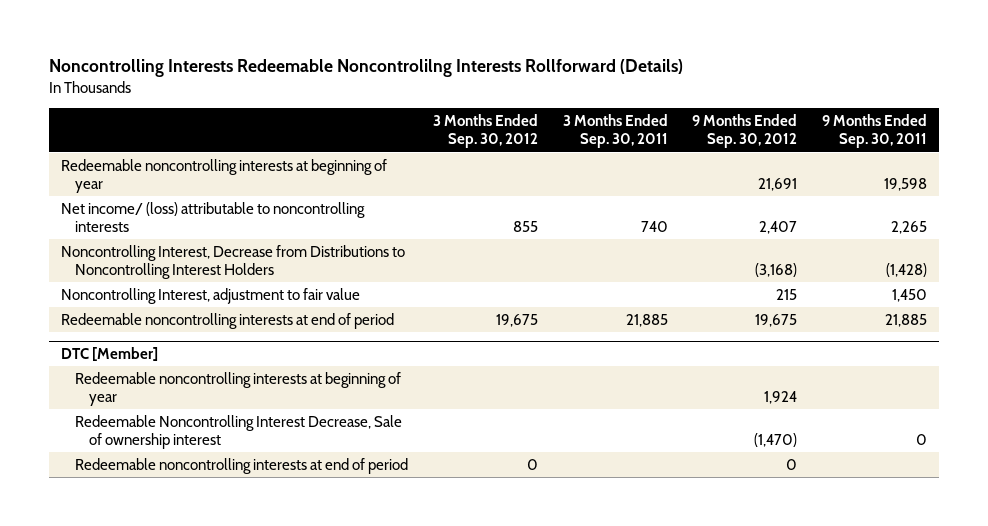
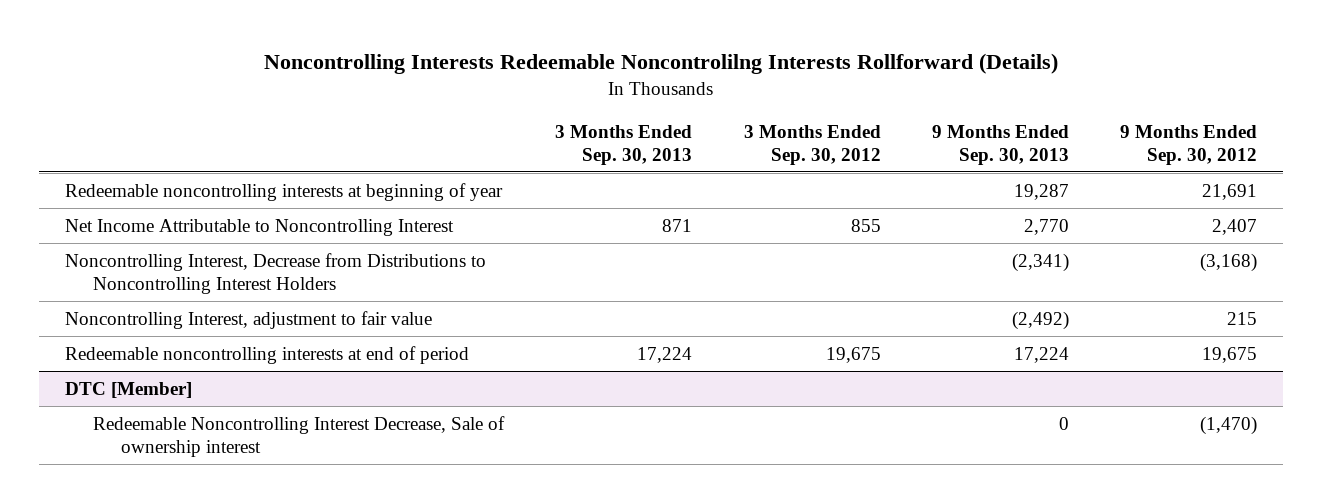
- | 3 Months Ended Sep. 30, 2012 | 3 Months Ended Sep. 30, 2011 | 9 Months Ended Sep. 30, 2012 | 9 Months Ended Sep. 30, 2011
+ | 3 Months Ended Sep. 30, 2013 | 3 Months Ended Sep. 30, 2012 | 9 Months Ended Sep. 30, 2013 | 9 Months Ended Sep. 30, 2012
- Net income/ (loss) attributable to noncontrolling interests | 855 | 740 | 2,407 | 2,265
+ Net Income Attributable to Noncontrolling Interest | 871 | 855 | 2,770 | 2,407
@ DTC [Member]
- Redeemable noncontrolling interests at beginning of year | | | 1,924 |
- Redeemable noncontrolling interests at end of period | 0 | | 0 |

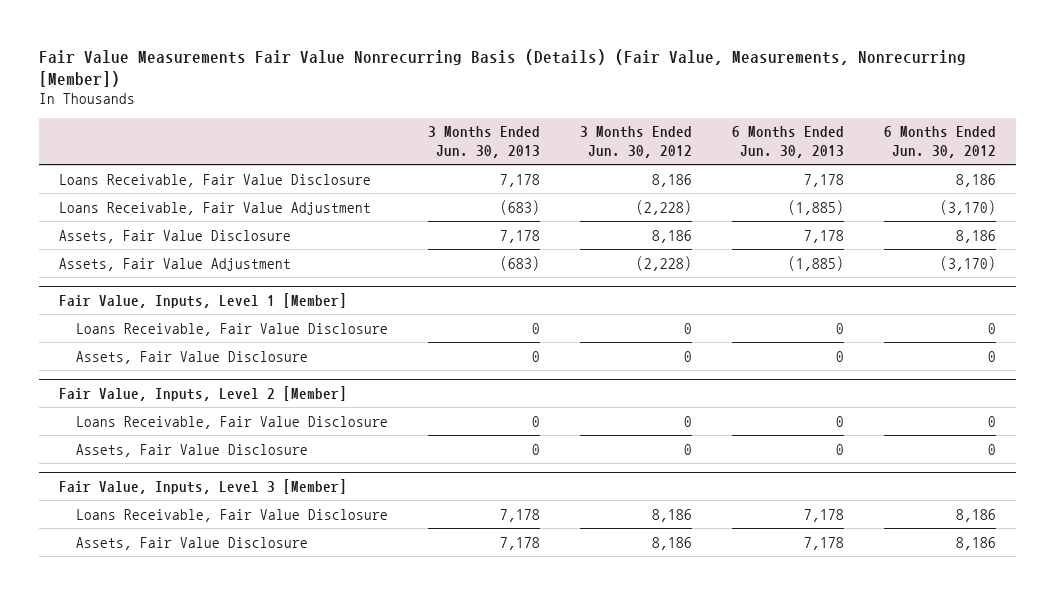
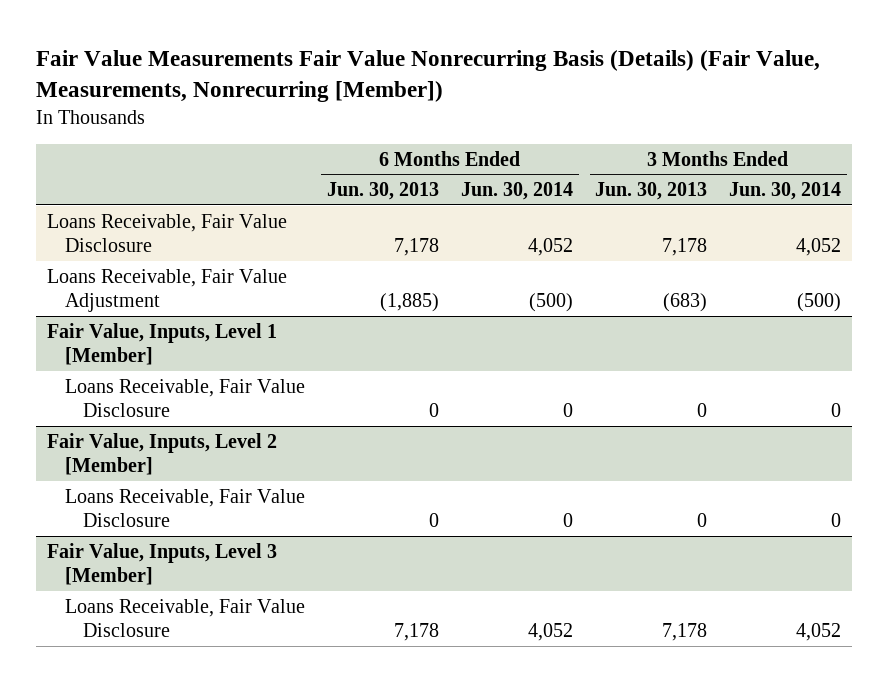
- | 3 Months Ended Jun. 30, 2013 | 3 Months Ended Jun. 30, 2012 | 6 Months Ended Jun. 30, 2013 | 6 Months Ended Jun. 30, 2012
+ | 6 Months Ended Jun. 30, 2013 | 6 Months Ended Jun. 30, 2014 | 3 Months Ended Jun. 30, 2013 | 3 Months Ended Jun. 30, 2014
- Assets, Fair Value Disclosure | 7,178 | 8,186 | 7,178 | 8,186
- Assets, Fair Value Adjustment | (683) | (2,228) | (1,885) | (3,170)
@ Fair Value, Inputs, Level 1 [Member]
- Assets, Fair Value Disclosure | 0 | 0 | 0 | 0
@ Fair Value, Inputs, Level 2 [Member]
- Assets, Fair Value Disclosure | 0 | 0 | 0 | 0
@ Fair Value, Inputs, Level 3 [Member]
- Assets, Fair Value Disclosure | 7,178 | 8,186 | 7,178 | 8,186

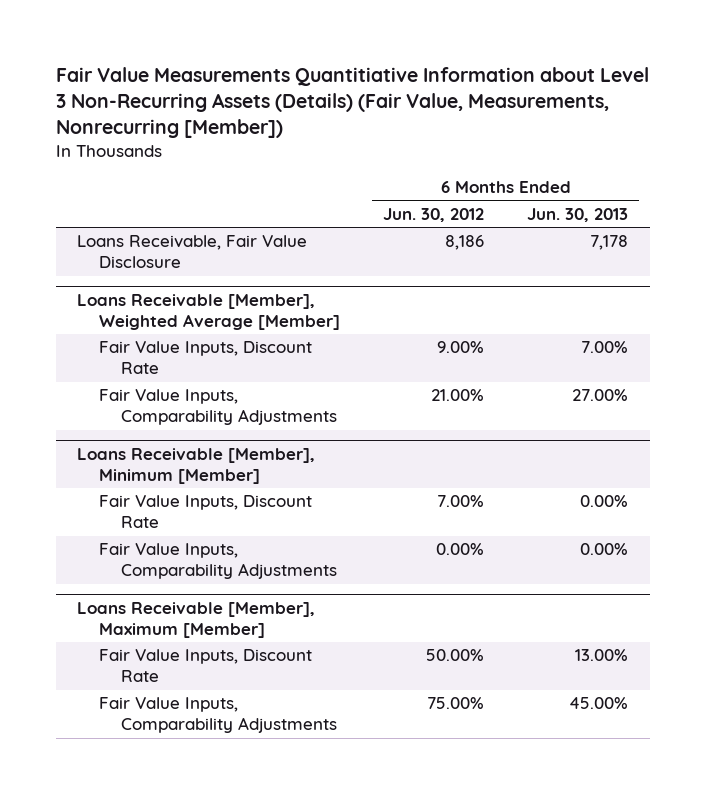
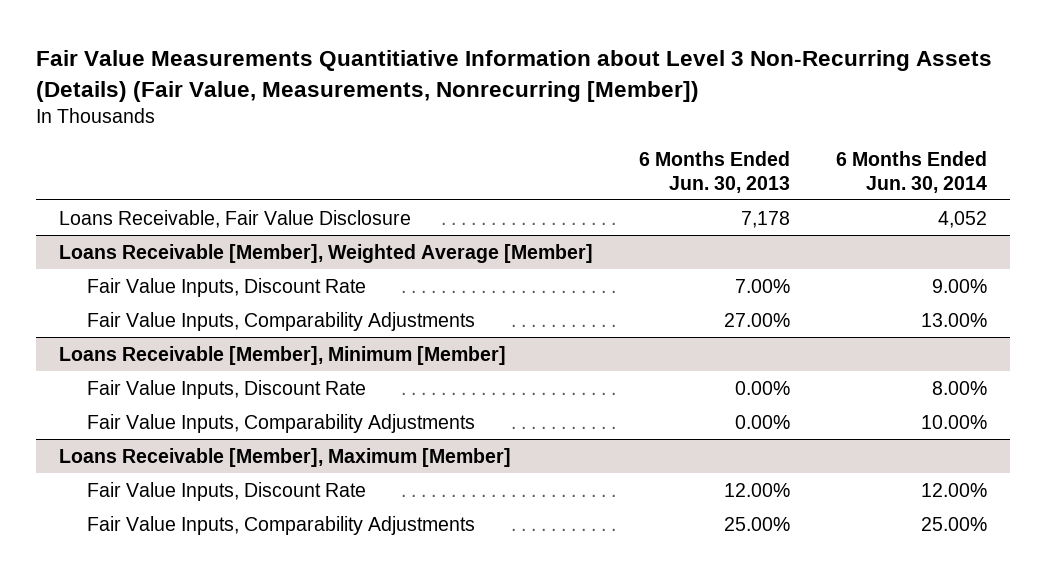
- | 6 Months Ended Jun. 30, 2012 | 6 Months Ended Jun. 30, 2013
+ | 6 Months Ended Jun. 30, 2013 | 6 Months Ended Jun. 30, 2014
@ Loans Receivable [Member], Maximum [Member]
- Fair Value Inputs, Discount Rate | 50.00% | 13.00%
- Fair Value Inputs, Comparability Adjustments | 75.00% | 45.00%
+ Fair Value Inputs, Discount Rate | 12.00% | 12.00%
+ Fair Value Inputs, Comparability Adjustments | 25.00% | 25.00%

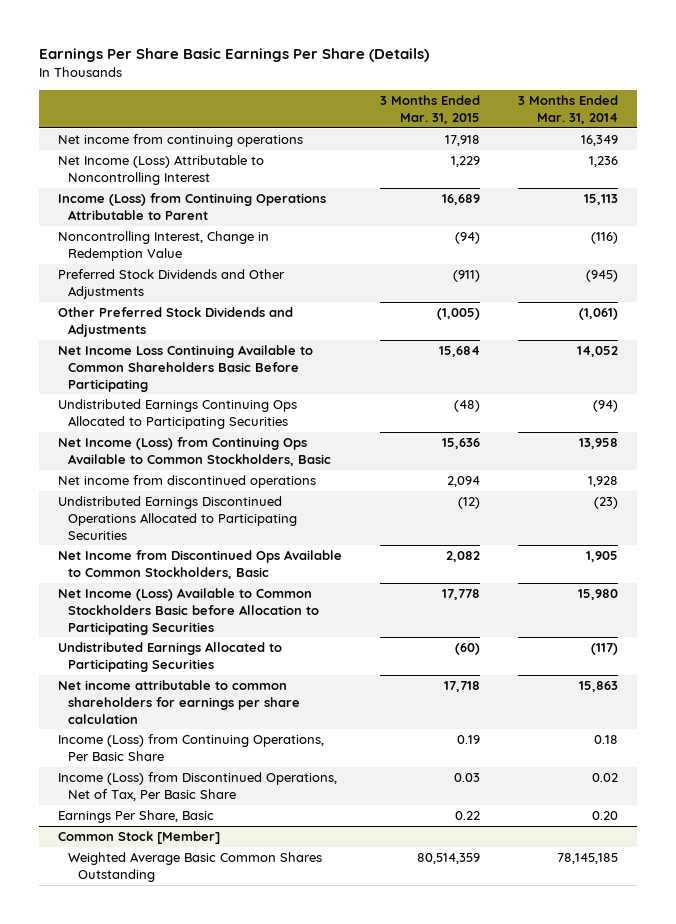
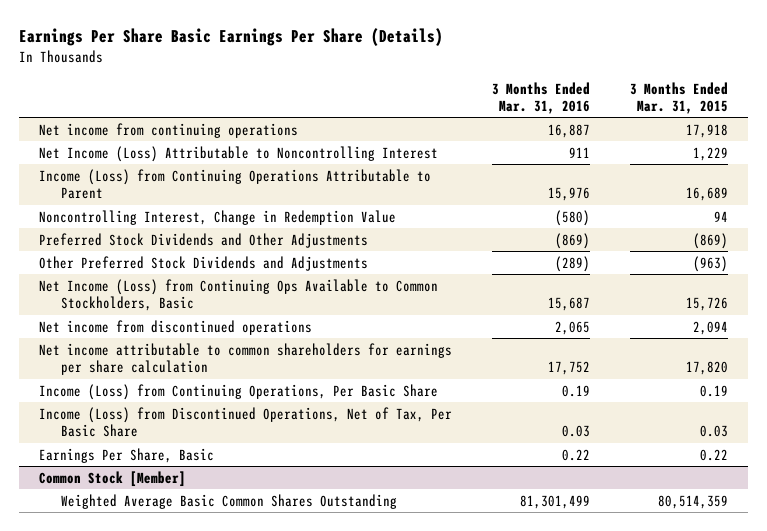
- | 3 Months Ended Mar. 31, 2015 | 3 Months Ended Mar. 31, 2014
+ | 3 Months Ended Mar. 31, 2016 | 3 Months Ended Mar. 31, 2015
- Noncontrolling Interest, Change in Redemption Value | (94) | (116)
- Preferred Stock Dividends and Other Adjustments | (911) | (945)
- Other Preferred Stock Dividends and Adjustments | (1,005) | (1,061)
- Net Income Loss Continuing Available to Common Shareholders Basic Before Participating | 15,684 | 14,052
- Undistributed Earnings Continuing Ops Allocated to Participating Securities | (48) | (94)
- Net Income (Loss) from Continuing Ops Available to Common Stockholders, Basic | 15,636 | 13,958
+ Noncontrolling Interest, Change in Redemption Value | (580) | 94
+ Preferred Stock Dividends and Other Adjustments | (869) | (869)
+ Other Preferred Stock Dividends and Adjustments | (289) | (963)
+ Net Income (Loss) from Continuing Ops Available to Common Stockholders, Basic | 15,687 | 15,726
- Undistributed Earnings Discontinued Operations Allocated to Participating Securities | (12) | (23)
- Net Income from Discontinued Ops Available to Common Stockholders, Basic | 2,082 | 1,905
- Net Income (Loss) Available to Common Stockholders Basic before Allocation to Participating Securities | 17,778 | 15,980
- Undistributed Earnings Allocated to Participating Securities | (60) | (117)
- Net income attributable to common shareholders for earnings per share calculation | 17,718 | 15,863
+ Net income attributable to common shareholders for earnings per share calculation | 17,752 | 17,820

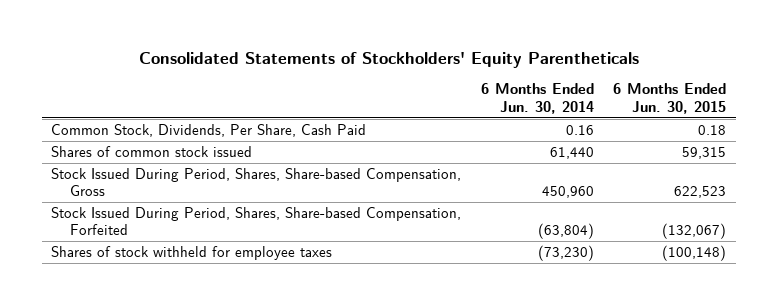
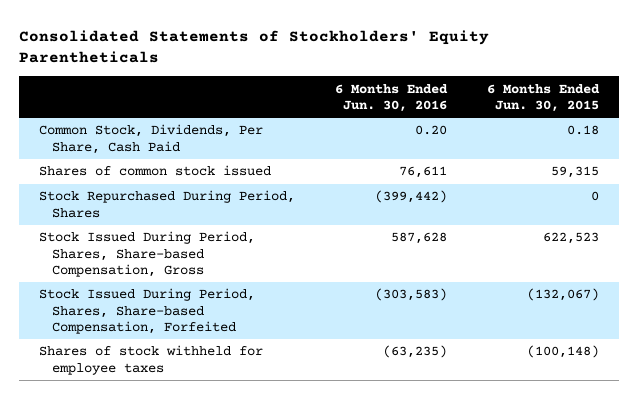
- | 6 Months Ended Jun. 30, 2014 | 6 Months Ended Jun. 30, 2015
+ | 6 Months Ended Jun. 30, 2016 | 6 Months Ended Jun. 30, 2015
+ Stock Repurchased During Period, Shares | (399,442) | 0

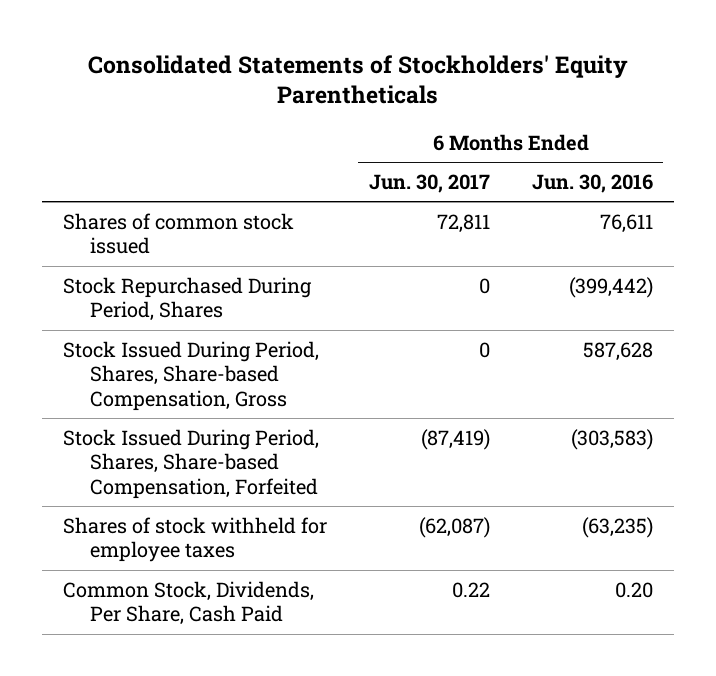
- | 6 Months Ended Jun. 30, 2016 | 6 Months Ended Jun. 30, 2015
+ | 6 Months Ended Jun. 30, 2017 | 6 Months Ended Jun. 30, 2016
moved down: Common Stock, Dividends, Per Share, Cash Paid | 0.22 | 0.20

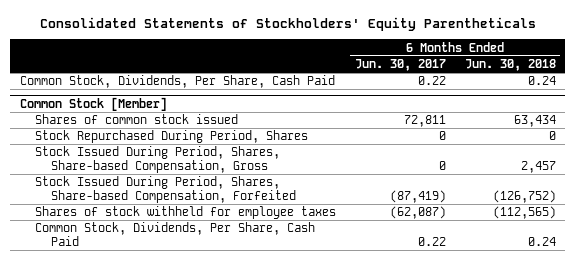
- | 6 Months Ended Jun. 30, 2017 | 6 Months Ended Jun. 30, 2016
+ | 6 Months Ended Jun. 30, 2017 | 6 Months Ended Jun. 30, 2018
+ Common Stock, Dividends, Per Share, Cash Paid | 0.22 | 0.24
+ Common Stock [Member]

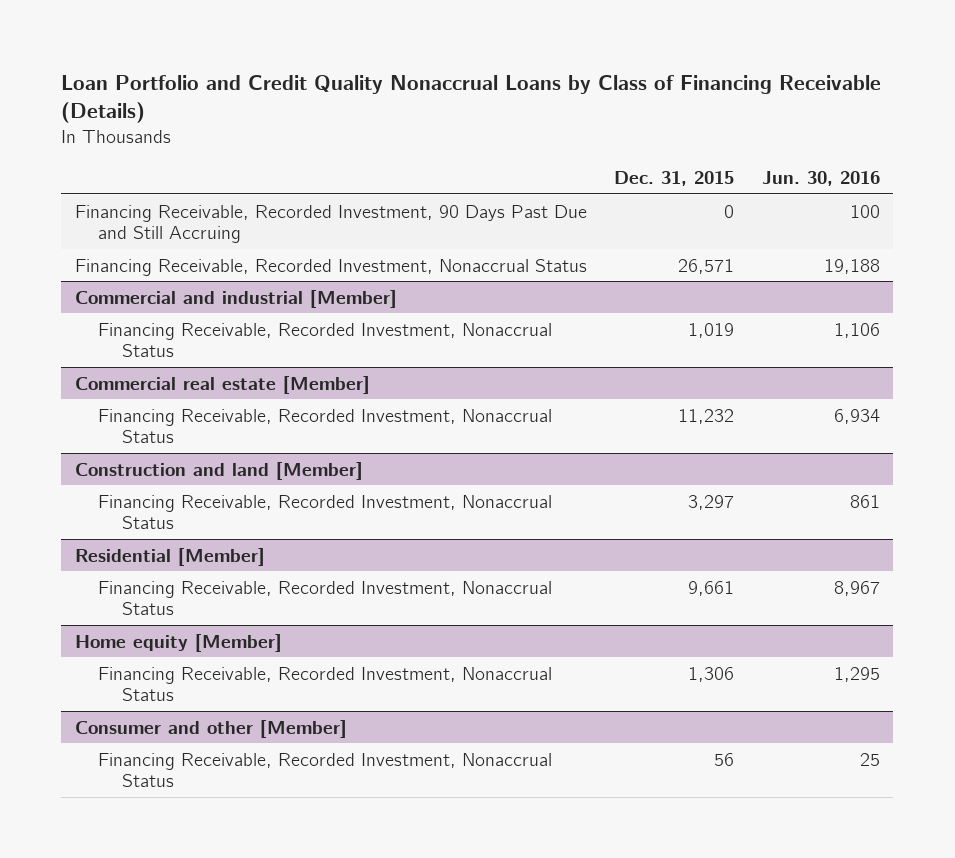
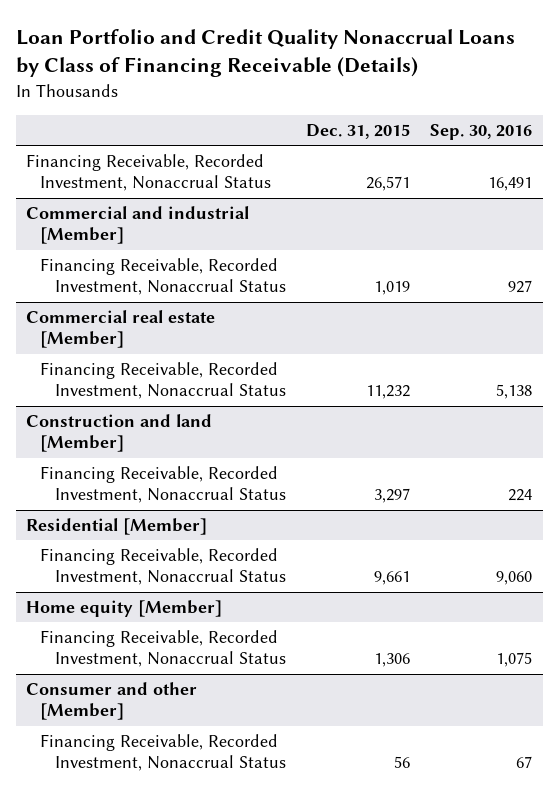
- | Dec. 31, 2015 | Jun. 30, 2016
+ | Dec. 31, 2015 | Sep. 30, 2016
- Financing Receivable, Recorded Investment, 90 Days Past Due and Still Accruing | 0 | 100

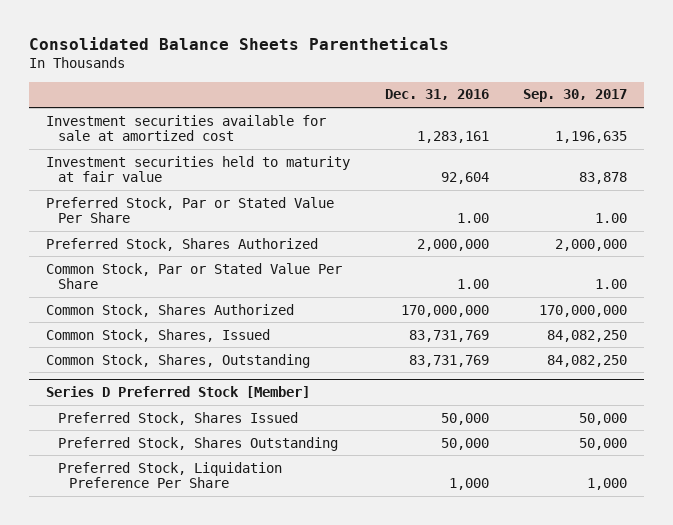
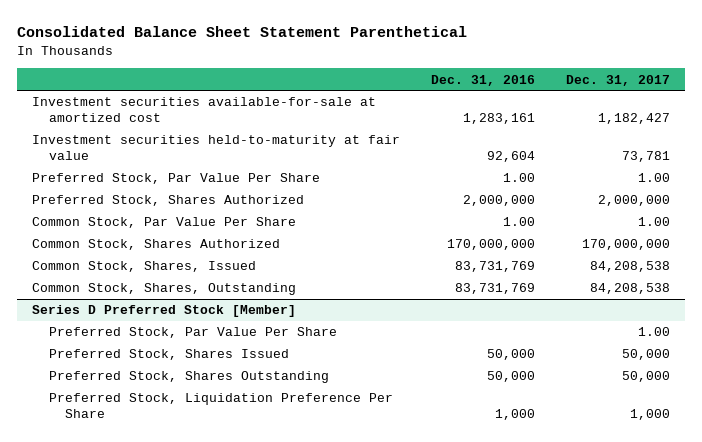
- Consolidated Balance Sheets Parentheticals
+ Consolidated Balance Sheet Statement Parenthetical
- | Dec. 31, 2016 | Sep. 30, 2017
+ | Dec. 31, 2016 | Dec. 31, 2017
- Investment securities available for sale at amortized cost | 1,283,161 | 1,196,635
- Investment securities held to maturity at fair value | 92,604 | 83,878
- Preferred Stock, Par or Stated Value Per Share | 1.00 | 1.00
+ Investment securities available-for-sale at amortized cost | 1,283,161 | 1,182,427
+ Investment securities held-to-maturity at fair value | 92,604 | 73,781
+ Preferred Stock, Par Value Per Share | 1.00 | 1.00
- Common Stock, Par or Stated Value Per Share | 1.00 | 1.00
+ Common Stock, Par Value Per Share | 1.00 | 1.00
@ Series D Preferred Stock [Member]
+ Preferred Stock, Par Value Per Share | | 1.00

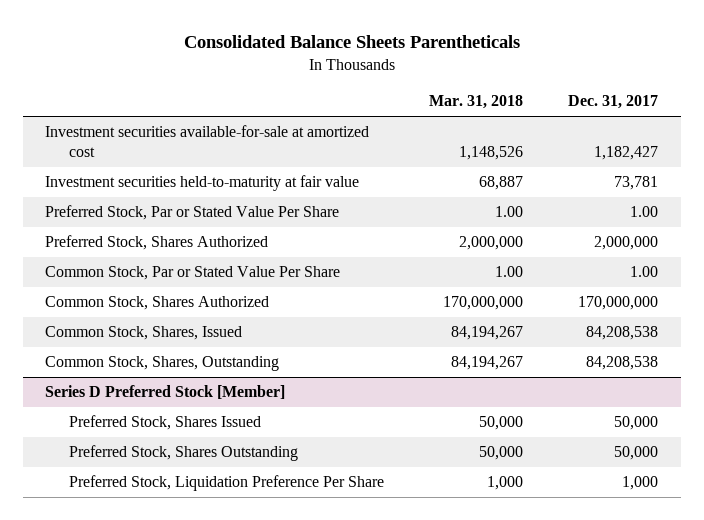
- Consolidated Balance Sheet Statement Parenthetical
+ Consolidated Balance Sheets Parentheticals
- | Dec. 31, 2016 | Dec. 31, 2017
+ | Mar. 31, 2018 | Dec. 31, 2017
- Preferred Stock, Par Value Per Share | 1.00 | 1.00
+ Preferred Stock, Par or Stated Value Per Share | 1.00 | 1.00
- Common Stock, Par Value Per Share | 1.00 | 1.00
+ Common Stock, Par or Stated Value Per Share | 1.00 | 1.00
@ Series D Preferred Stock [Member]
- Preferred Stock, Par Value Per Share | | 1.00

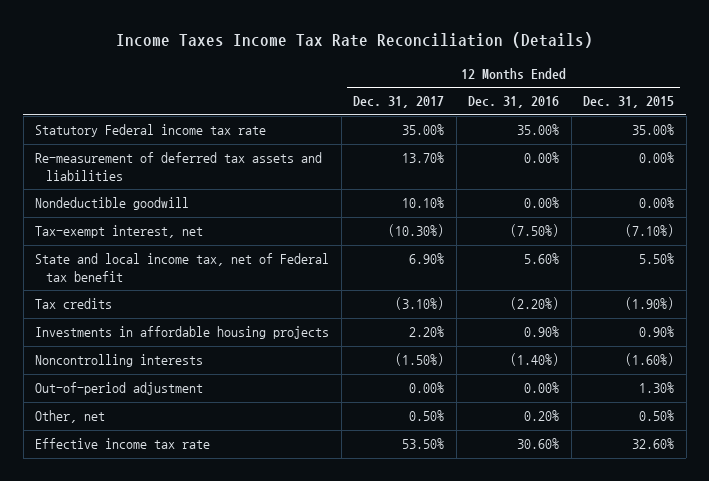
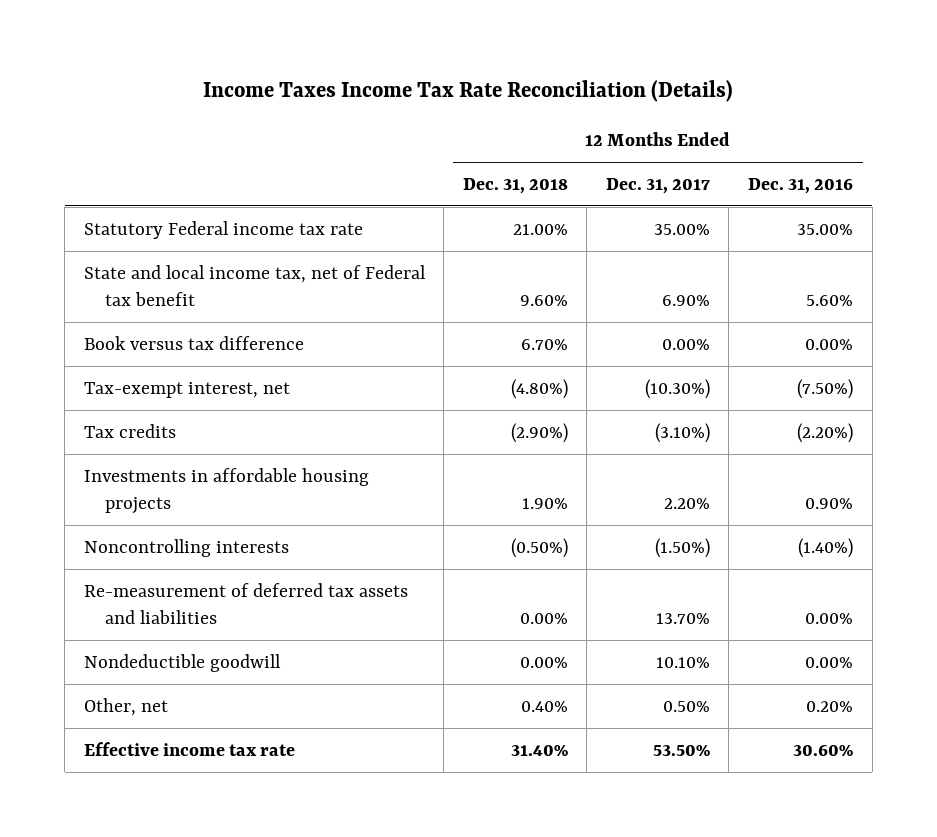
- | 12 Months Ended Dec. 31, 2017 | 12 Months Ended Dec. 31, 2016 | 12 Months Ended Dec. 31, 2015
+ | 12 Months Ended Dec. 31, 2018 | 12 Months Ended Dec. 31, 2017 | 12 Months Ended Dec. 31, 2016
+ Book versus tax difference | 6.70% | 0.00% | 0.00%
moved down: Tax-exempt interest, net | (4.80%) | (10.30%) | (7.50%)
- Out-of-period adjustment | 0.00% | 0.00% | 1.30%
moved down: Re-measurement of deferred tax assets and liabilities | 0.00% | 13.70% | 0.00%
moved down: Nondeductible goodwill | 0.00% | 10.10% | 0.00%

